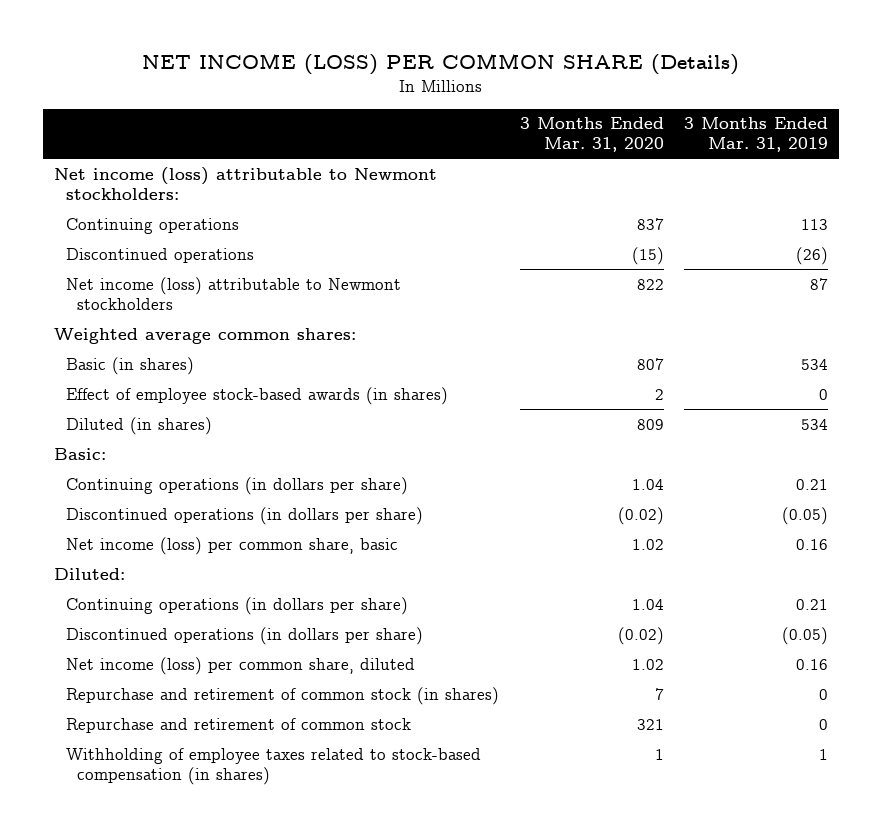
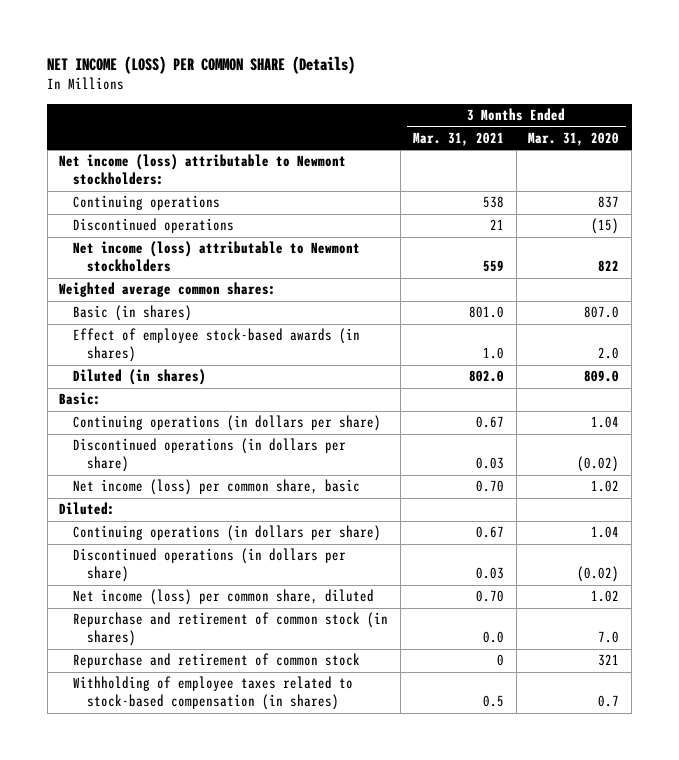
- | 3 Months Ended Mar. 31, 2020 | 3 Months Ended Mar. 31, 2019
+ | 3 Months Ended Mar. 31, 2021 | 3 Months Ended Mar. 31, 2020
- Basic (in shares) | 807 | 534
- Effect of employee stock-based awards (in shares) | 2 | 0
- Diluted (in shares) | 809 | 534
+ Basic (in shares) | 801.0 | 807.0
+ Effect of employee stock-based awards (in shares) | 1.0 | 2.0
+ Diluted (in shares) | 802.0 | 809.0
- Repurchase and retirement of common stock (in shares) | 7 | 0
+ Repurchase and retirement of common stock (in shares) | 0.0 | 7.0
- Withholding of employee taxes related to stock-based compensation (in shares) | 1 | 1
+ Withholding of employee taxes related to stock-based compensation (in shares) | 0.5 | 0.7

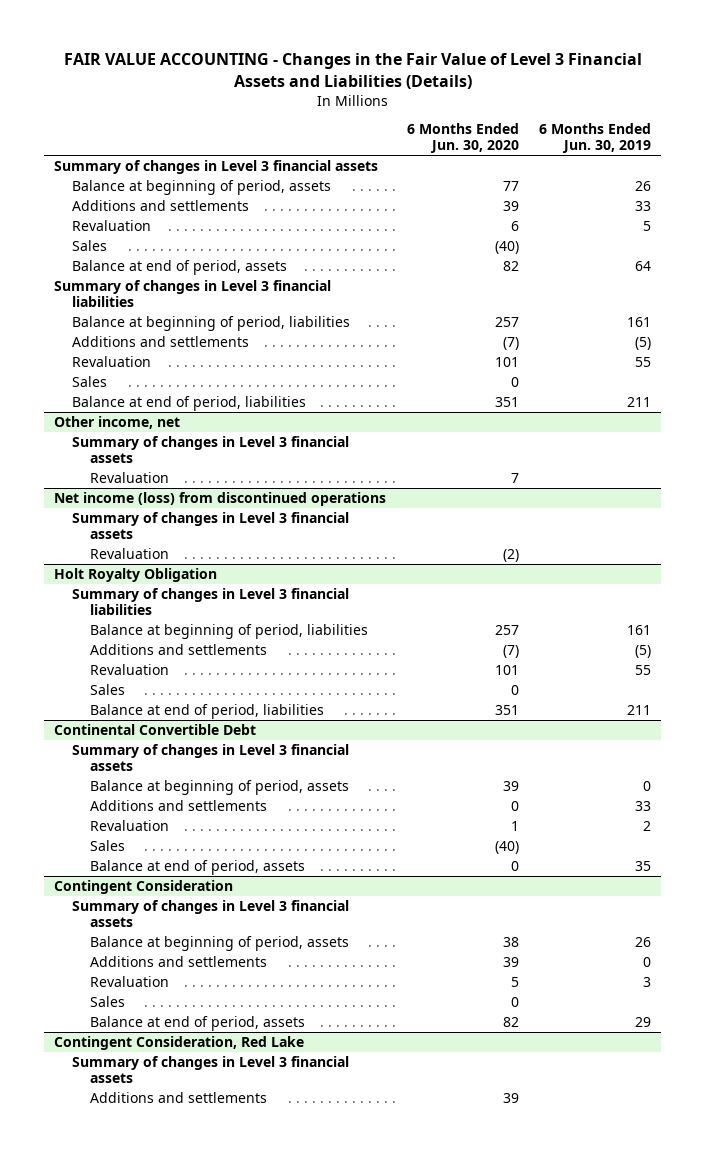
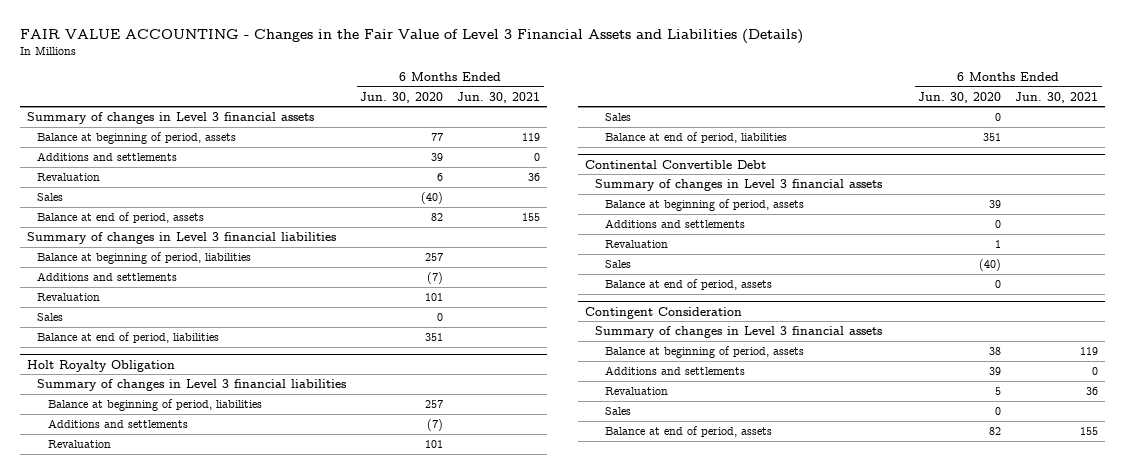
- | 6 Months Ended Jun. 30, 2020 | 6 Months Ended Jun. 30, 2019
+ | 6 Months Ended Jun. 30, 2020 | 6 Months Ended Jun. 30, 2021
- Other income, net
- Summary of changes in Level 3 financial assets
- Revaluation | 7 |
- Net income (loss) from discontinued operations
- Summary of changes in Level 3 financial assets
- Revaluation | (2) |
- Contingent Consideration, Red Lake
- Summary of changes in Level 3 financial assets
- Additions and settlements | 39 |

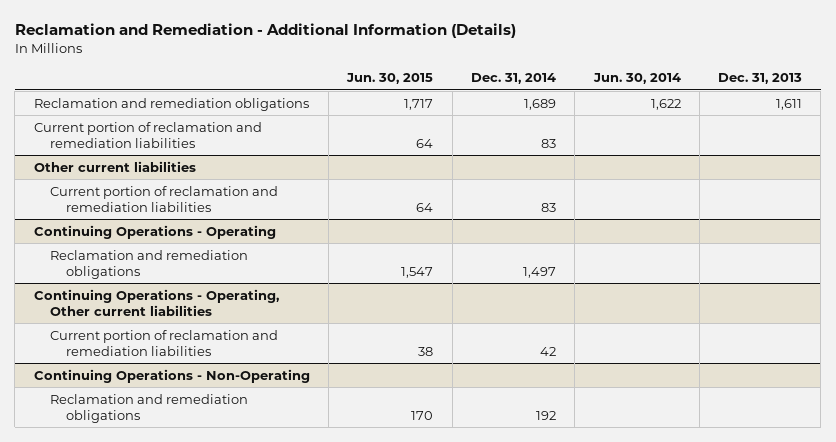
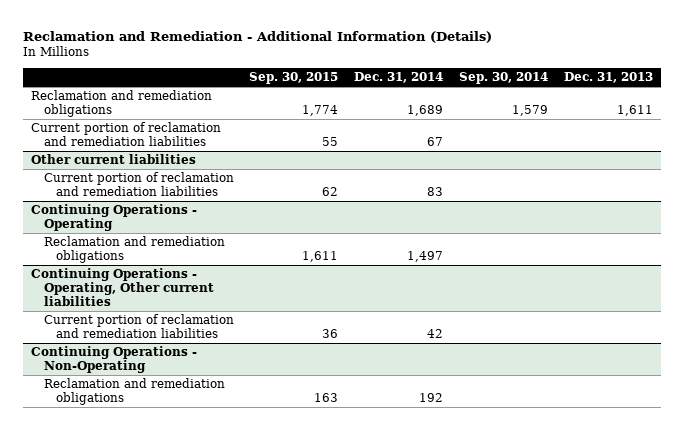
- | Jun. 30, 2015 | Dec. 31, 2014 | Jun. 30, 2014 | Dec. 31, 2013
+ | Sep. 30, 2015 | Dec. 31, 2014 | Sep. 30, 2014 | Dec. 31, 2013
- Current portion of reclamation and remediation liabilities | 64 | 83 | |
+ Current portion of reclamation and remediation liabilities | 55 | 67 | |

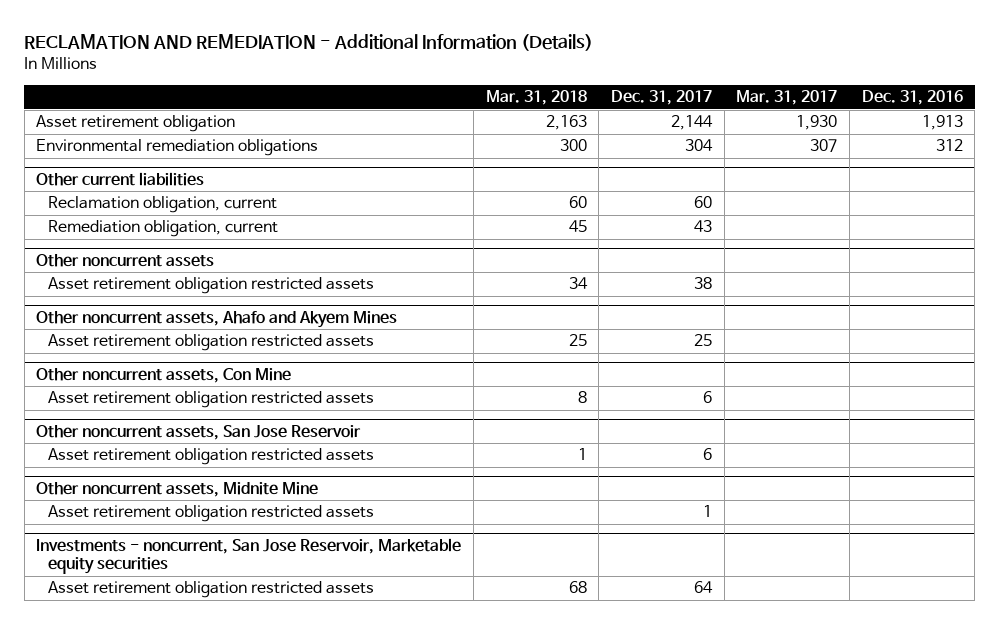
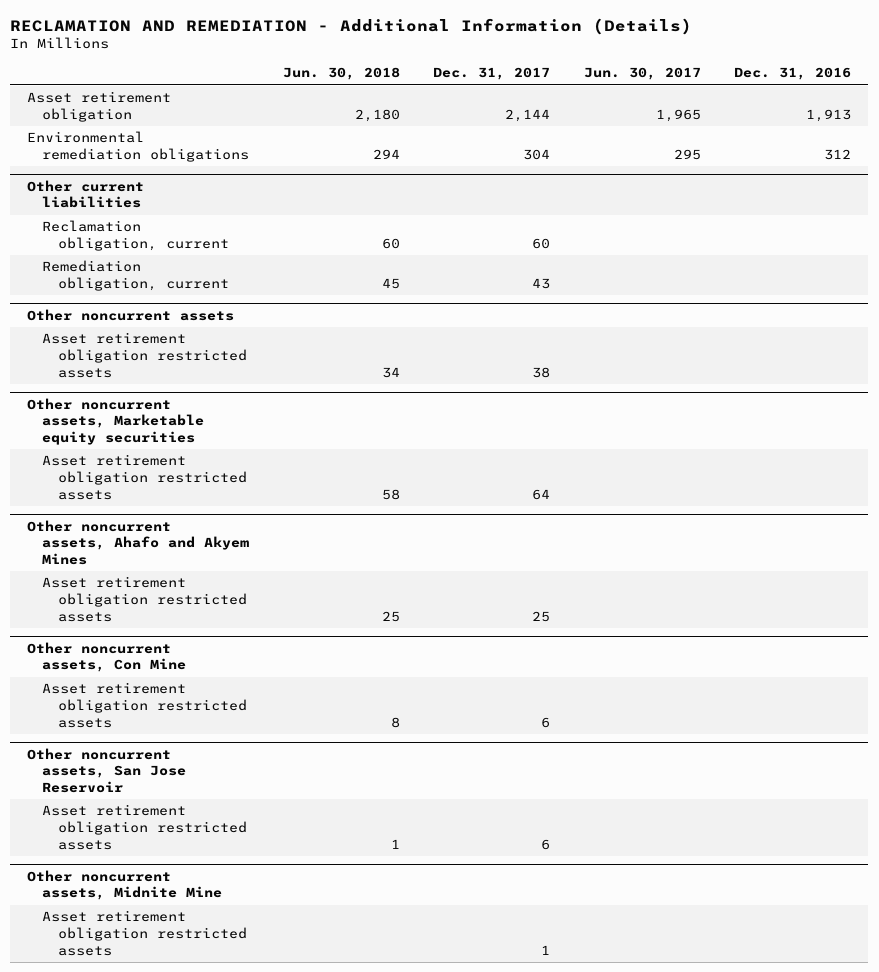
- | Mar. 31, 2018 | Dec. 31, 2017 | Mar. 31, 2017 | Dec. 31, 2016
+ | Jun. 30, 2018 | Dec. 31, 2017 | Jun. 30, 2017 | Dec. 31, 2016
+ Other noncurrent assets, Marketable equity securities
+ Asset retirement obligation restricted assets | 58 | 64 | |
- Investments - noncurrent, San Jose Reservoir, Marketable equity securities
- Asset retirement obligation restricted assets | 68 | 64 | |

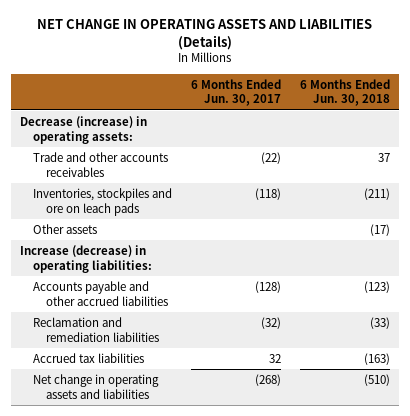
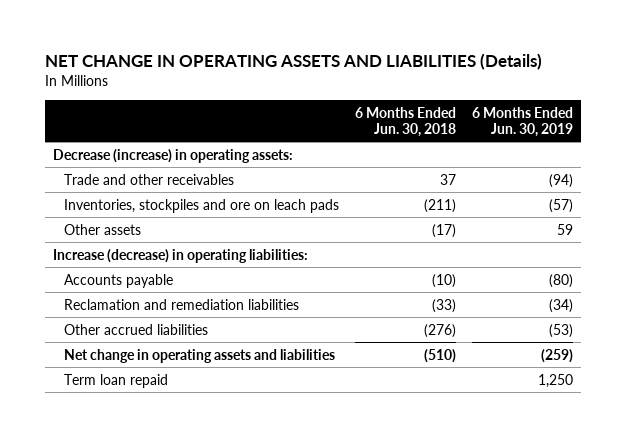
- | 6 Months Ended Jun. 30, 2017 | 6 Months Ended Jun. 30, 2018
+ | 6 Months Ended Jun. 30, 2018 | 6 Months Ended Jun. 30, 2019
- Trade and other accounts receivables | (22) | 37
+ Trade and other receivables | 37 | (94)
- Accounts payable and other accrued liabilities | (128) | (123)
+ Accounts payable | (10) | (80)
- Accrued tax liabilities | 32 | (163)
+ Other accrued liabilities | (276) | (53)
+ Term loan repaid | | 1,250

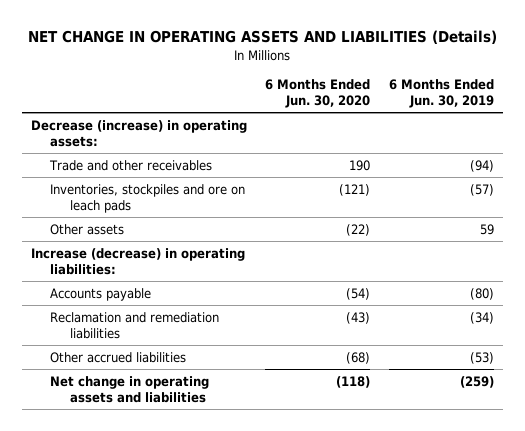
- | 6 Months Ended Jun. 30, 2018 | 6 Months Ended Jun. 30, 2019
+ | 6 Months Ended Jun. 30, 2020 | 6 Months Ended Jun. 30, 2019
- Term loan repaid | | 1,250

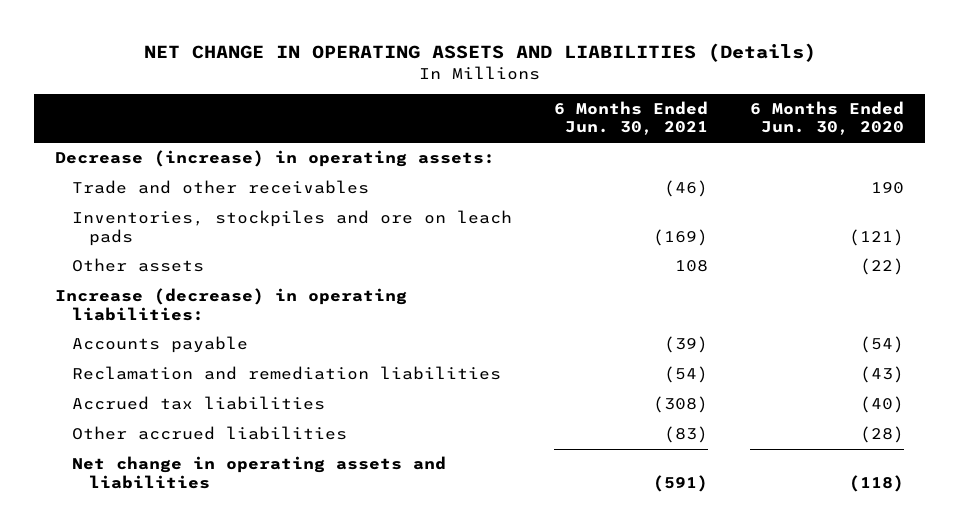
- | 6 Months Ended Jun. 30, 2020 | 6 Months Ended Jun. 30, 2019
+ | 6 Months Ended Jun. 30, 2021 | 6 Months Ended Jun. 30, 2020
- Other accrued liabilities | (68) | (53)
+ Accrued tax liabilities | (308) | (40)
+ Other accrued liabilities | (83) | (28)

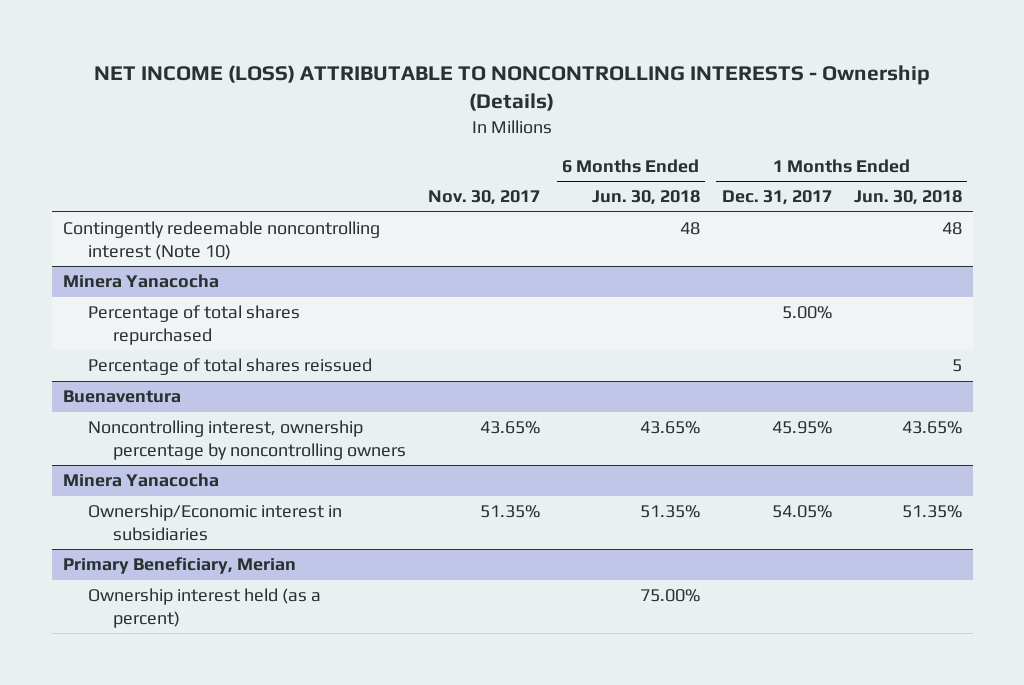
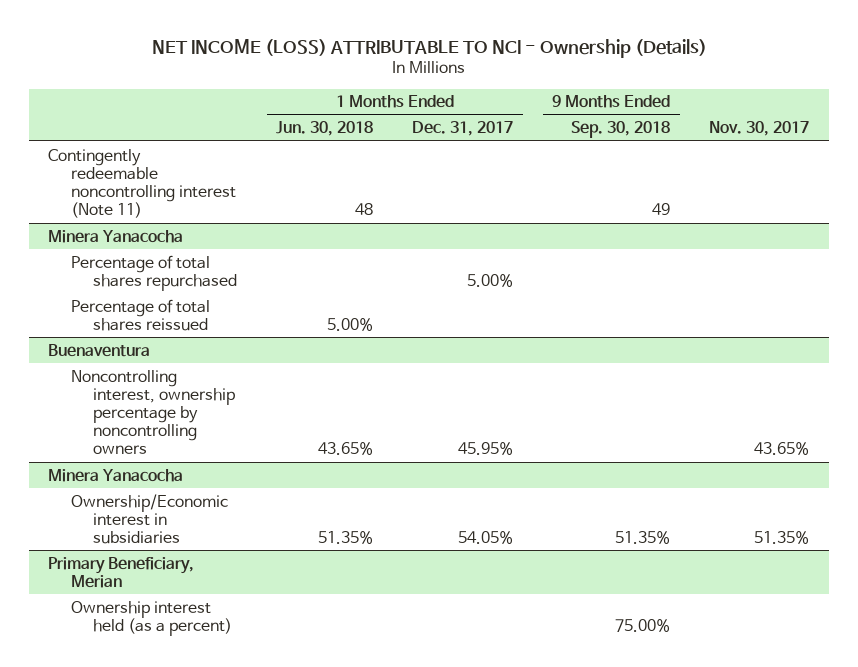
- NET INCOME (LOSS) ATTRIBUTABLE TO NONCONTROLLING INTERESTS - Ownership (Details)
+ NET INCOME (LOSS) ATTRIBUTABLE TO NCI - Ownership (Details)
- | Nov. 30, 2017 | 6 Months Ended Jun. 30, 2018 | 1 Months Ended Dec. 31, 2017 | 1 Months Ended Jun. 30, 2018
+ | 1 Months Ended Jun. 30, 2018 | 1 Months Ended Dec. 31, 2017 | 9 Months Ended Sep. 30, 2018 | Nov. 30, 2017
- Contingently redeemable noncontrolling interest (Note 10) | | 48 | | 48
+ Contingently redeemable noncontrolling interest (Note 11) | 48 | | 49 |
@ Minera Yanacocha
- Percentage of total shares reissued | | | | 5
+ Percentage of total shares reissued | 5.00% | | |

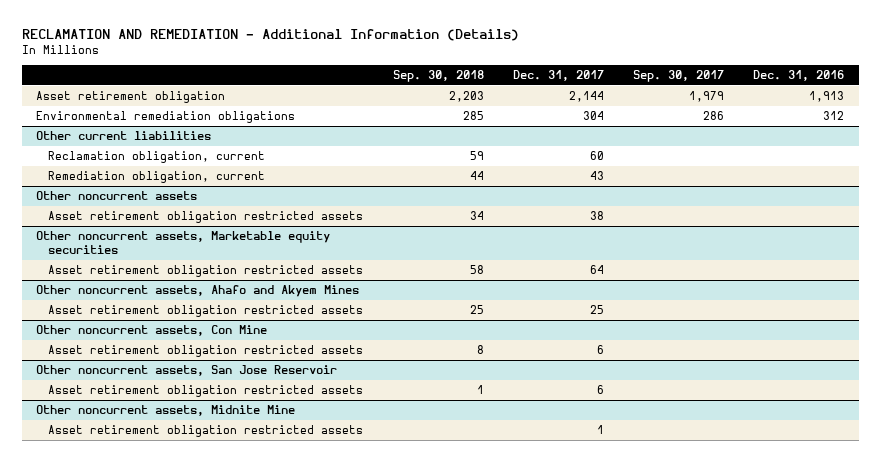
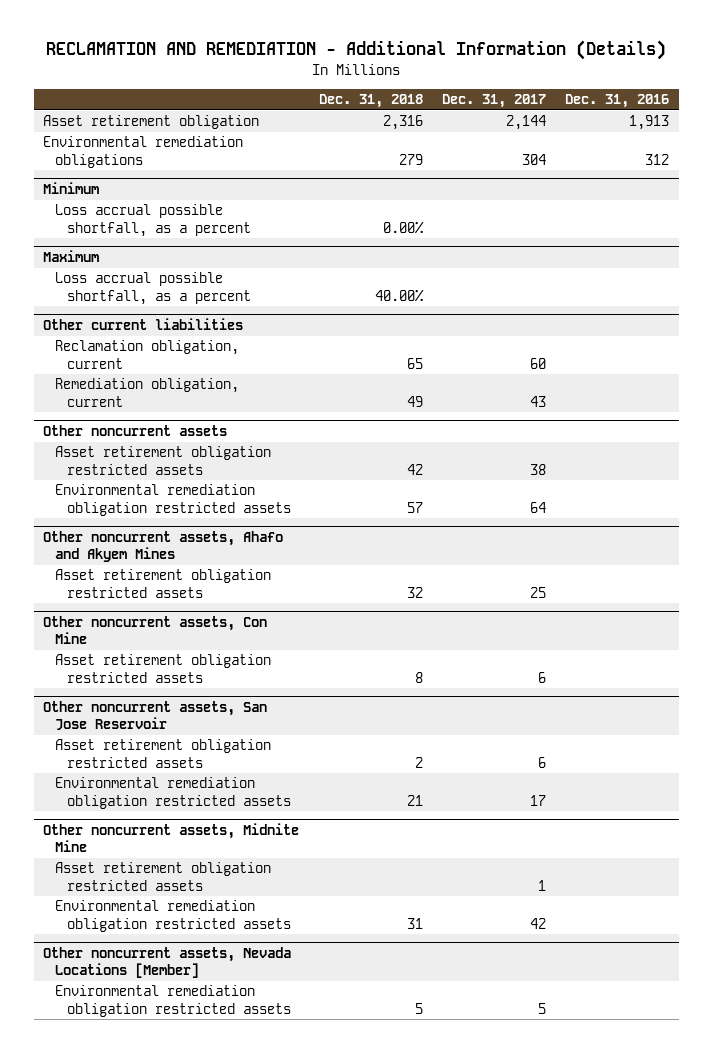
- | Sep. 30, 2018 | Dec. 31, 2017 | Sep. 30, 2017 | Dec. 31, 2016
+ | Dec. 31, 2018 | Dec. 31, 2017 | Dec. 31, 2016
+ Minimum
+ Loss accrual possible shortfall, as a percent | 0.00% | |
+ Maximum
+ Loss accrual possible shortfall, as a percent | 40.00% | |
- Other noncurrent assets, Marketable equity securities
- Asset retirement obligation restricted assets | 58 | 64 | |
@ Other noncurrent assets
+ Environmental remediation obligation restricted assets | 57 | 64 |
@ Other noncurrent assets, San Jose Reservoir
+ Environmental remediation obligation restricted assets | 21 | 17 |
@ Other noncurrent assets, Midnite Mine
+ Environmental remediation obligation restricted assets | 31 | 42 |
+ Other noncurrent assets, Nevada Locations [Member]
+ Environmental remediation obligation restricted assets | 5 | 5 |

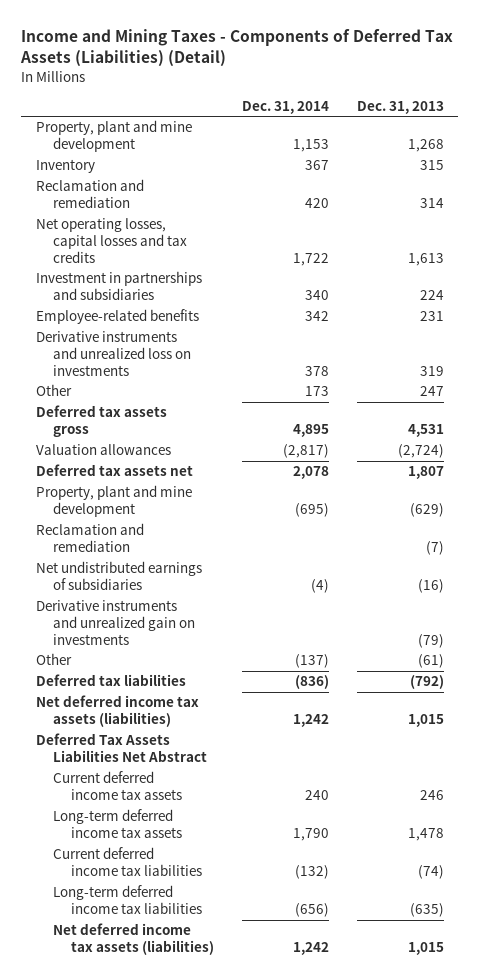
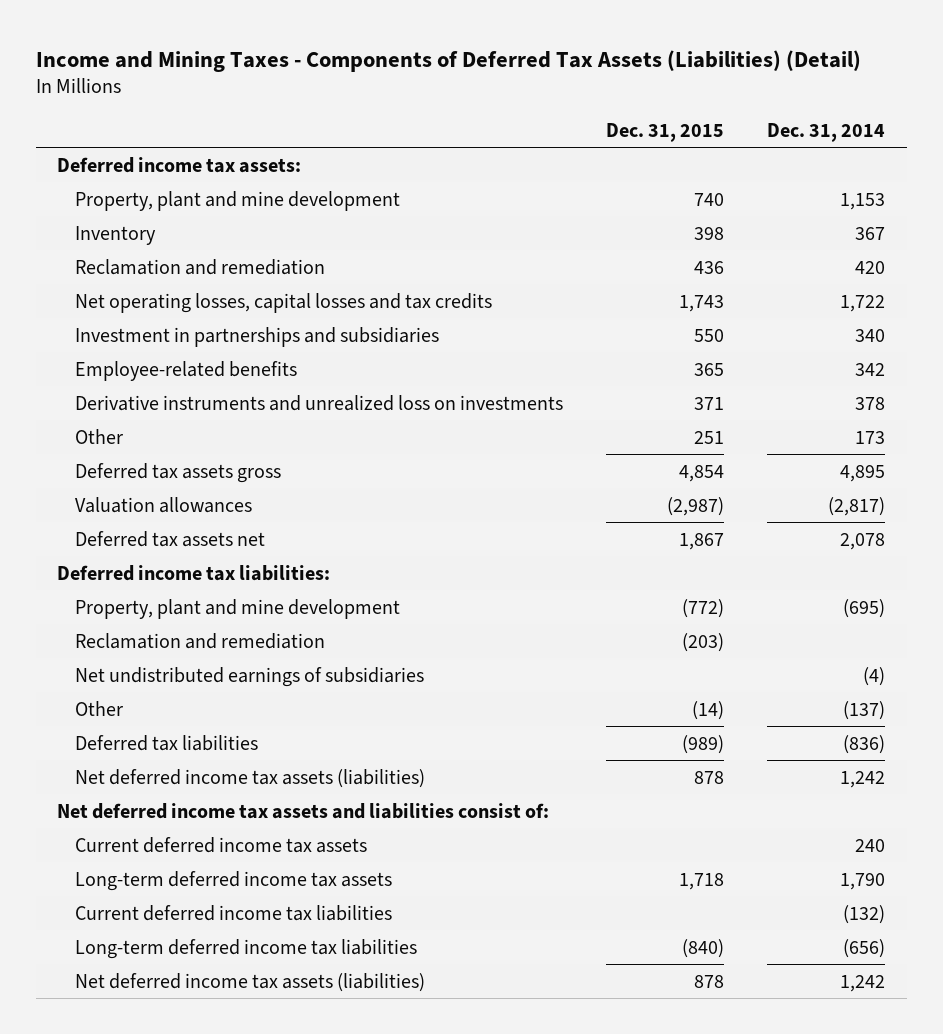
- | Dec. 31, 2014 | Dec. 31, 2013
+ | Dec. 31, 2015 | Dec. 31, 2014
+ Deferred income tax assets:
+ Deferred income tax liabilities:
- Derivative instruments and unrealized gain on investments | | (79)
- Deferred Tax Assets Liabilities Net Abstract
+ Net deferred income tax assets and liabilities consist of:

